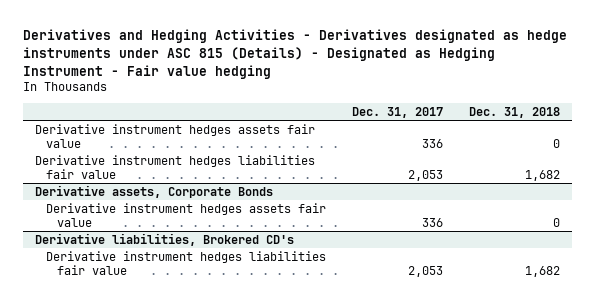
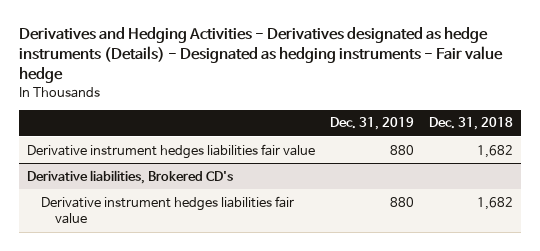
- Derivatives and Hedging Activities - Derivatives designated as hedge instruments under ASC 815 (Details) - Designated as Hedging Instrument - Fair value hedging
+ Derivatives and Hedging Activities - Derivatives designated as hedge instruments (Details) - Designated as hedging instruments - Fair value hedge
- | Dec. 31, 2017 | Dec. 31, 2018
+ | Dec. 31, 2019 | Dec. 31, 2018
- Derivative instrument hedges assets fair value | 336 | 0
- Derivative assets, Corporate Bonds
- Derivative instrument hedges assets fair value | 336 | 0

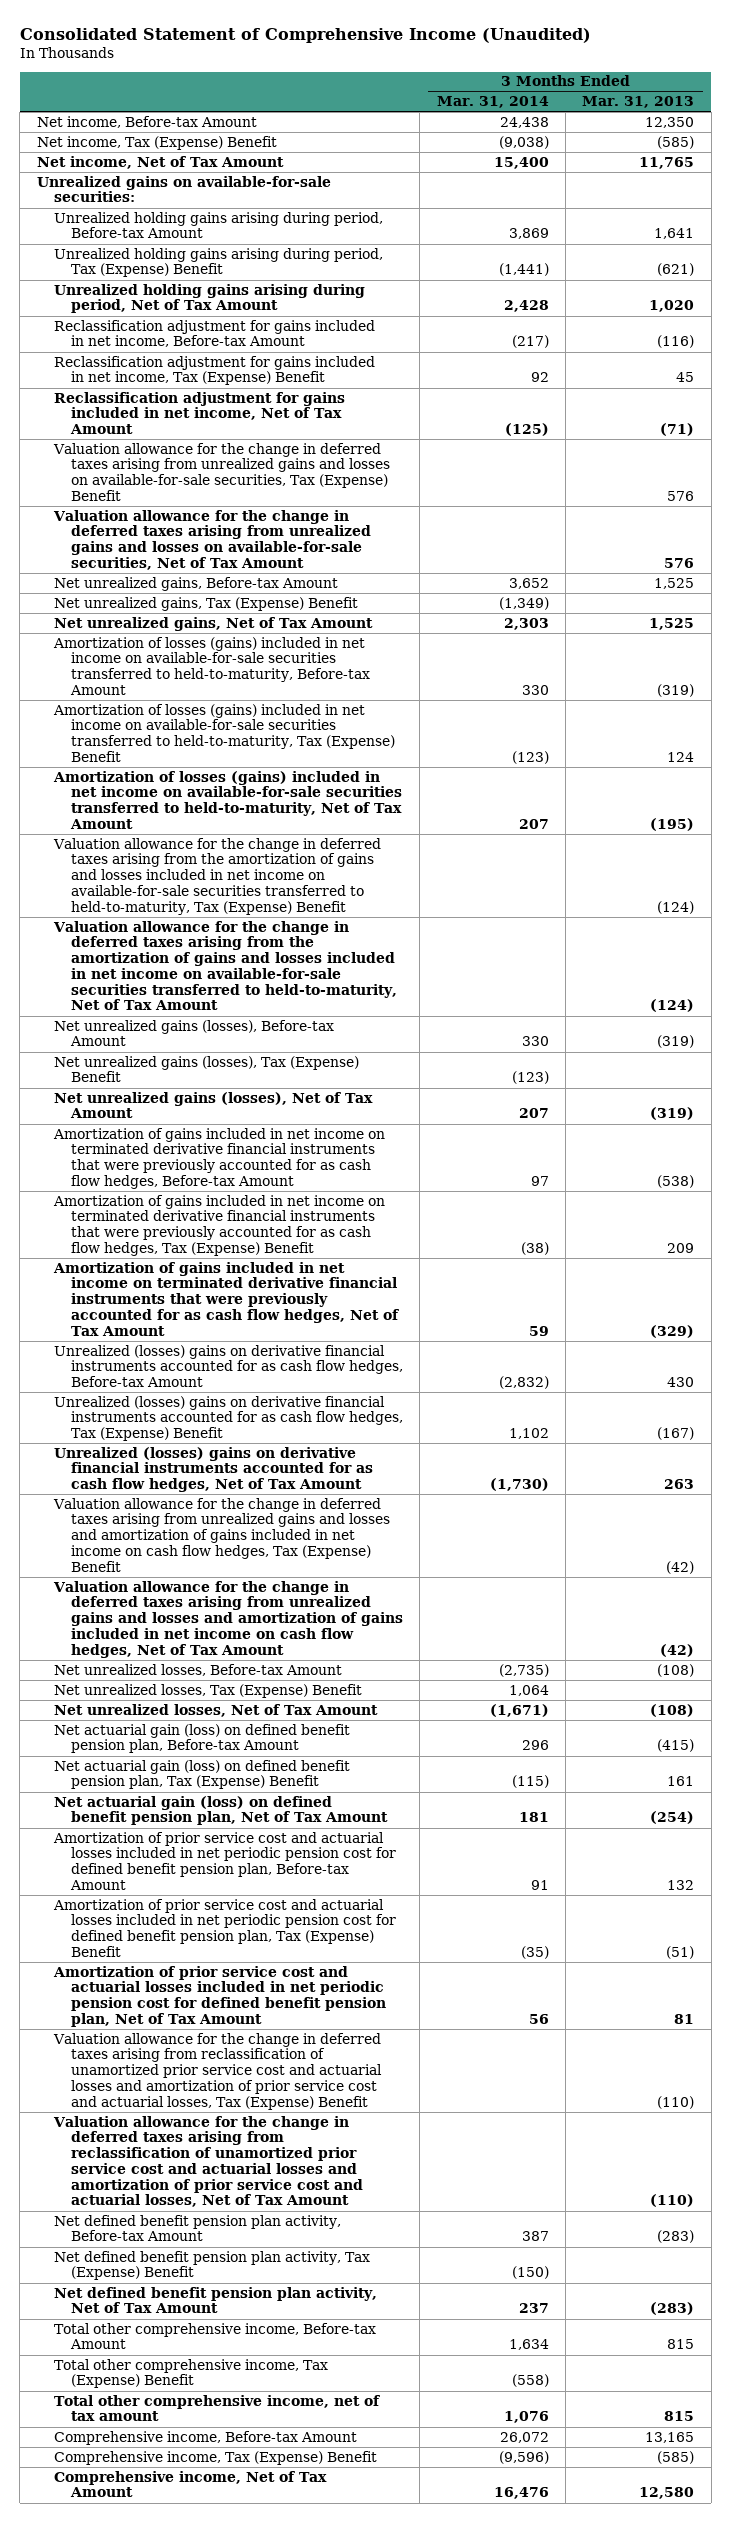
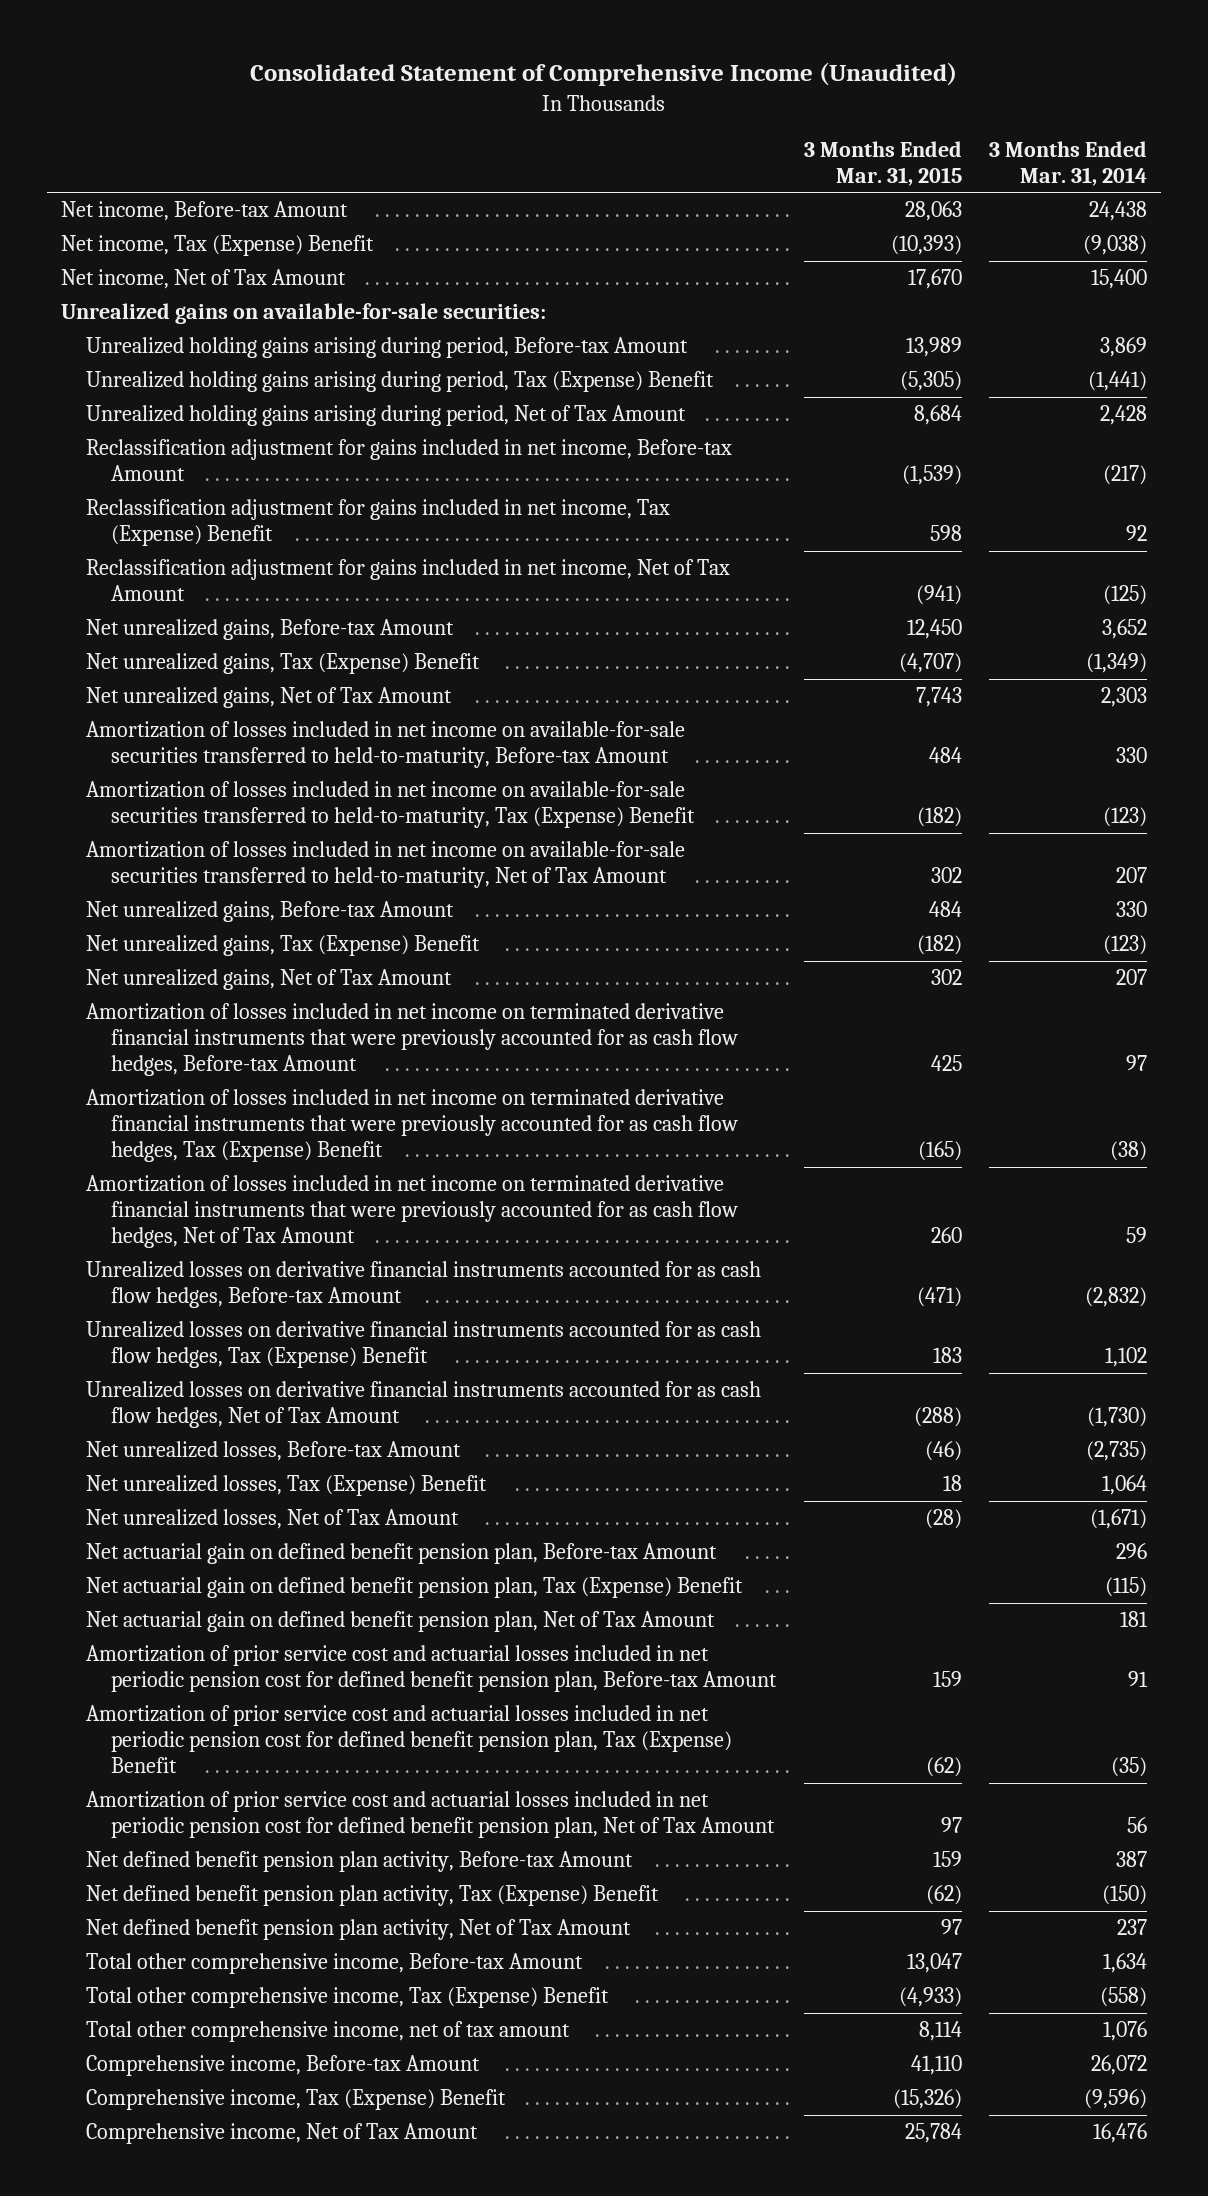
- | 3 Months Ended Mar. 31, 2014 | 3 Months Ended Mar. 31, 2013
+ | 3 Months Ended Mar. 31, 2015 | 3 Months Ended Mar. 31, 2014
- Valuation allowance for the change in deferred taxes arising from unrealized gains and losses on available-for-sale securities, Tax (Expense) Benefit | | 576
- Valuation allowance for the change in deferred taxes arising from unrealized gains and losses on available-for-sale securities, Net of Tax Amount | | 576
- Amortization of losses (gains) included in net income on available-for-sale securities transferred to held-to-maturity, Before-tax Amount | 330 | (319)
- Amortization of losses (gains) included in net income on available-for-sale securities transferred to held-to-maturity, Tax (Expense) Benefit | (123) | 124
- Amortization of losses (gains) included in net income on available-for-sale securities transferred to held-to-maturity, Net of Tax Amount | 207 | (195)
- Valuation allowance for the change in deferred taxes arising from the amortization of gains and losses included in net income on available-for-sale securities transferred to held-to-maturity, Tax (Expense) Benefit | | (124)
- Valuation allowance for the change in deferred taxes arising from the amortization of gains and losses included in net income on available-for-sale securities transferred to held-to-maturity, Net of Tax Amount | | (124)
- Net unrealized gains (losses), Before-tax Amount | 330 | (319)
- Net unrealized gains (losses), Tax (Expense) Benefit | (123) |
- Net unrealized gains (losses), Net of Tax Amount | 207 | (319)
- Amortization of gains included in net income on terminated derivative financial instruments that were previously accounted for as cash flow hedges, Before-tax Amount | 97 | (538)
- Amortization of gains included in net income on terminated derivative financial instruments that were previously accounted for as cash flow hedges, Tax (Expense) Benefit | (38) | 209
- Amortization of gains included in net income on terminated derivative financial instruments that were previously accounted for as cash flow hedges, Net of Tax Amount | 59 | (329)
- Unrealized (losses) gains on derivative financial instruments accounted for as cash flow hedges, Before-tax Amount | (2,832) | 430
- Unrealized (losses) gains on derivative financial instruments accounted for as cash flow hedges, Tax (Expense) Benefit | 1,102 | (167)
- Unrealized (losses) gains on derivative financial instruments accounted for as cash flow hedges, Net of Tax Amount | (1,730) | 263
- Valuation allowance for the change in deferred taxes arising from unrealized gains and losses and amortization of gains included in net income on cash flow hedges, Tax (Expense) Benefit | | (42)
- Valuation allowance for the change in deferred taxes arising from unrealized gains and losses and amortization of gains included in net income on cash flow hedges, Net of Tax Amount | | (42)
+ Amortization of losses included in net income on available-for-sale securities transferred to held-to-maturity, Before-tax Amount | 484 | 330
+ Amortization of losses included in net income on available-for-sale securities transferred to held-to-maturity, Tax (Expense) Benefit | (182) | (123)
+ Amortization of losses included in net income on available-for-sale securities transferred to held-to-maturity, Net of Tax Amount | 302 | 207
+ Net unrealized gains, Before-tax Amount | 484 | 330
+ Net unrealized gains, Tax (Expense) Benefit | (182) | (123)
+ Net unrealized gains, Net of Tax Amount | 302 | 207
+ Amortization of losses included in net income on terminated derivative financial instruments that were previously accounted for as cash flow hedges, Before-tax Amount | 425 | 97
+ Amortization of losses included in net income on terminated derivative financial instruments that were previously accounted for as cash flow hedges, Tax (Expense) Benefit | (165) | (38)
+ Amortization of losses included in net income on terminated derivative financial instruments that were previously accounted for as cash flow hedges, Net of Tax Amount | 260 | 59
+ Unrealized losses on derivative financial instruments accounted for as cash flow hedges, Before-tax Amount | (471) | (2,832)
+ Unrealized losses on derivative financial instruments accounted for as cash flow hedges, Tax (Expense) Benefit | 183 | 1,102
+ Unrealized losses on derivative financial instruments accounted for as cash flow hedges, Net of Tax Amount | (288) | (1,730)
- Net actuarial gain (loss) on defined benefit pension plan, Before-tax Amount | 296 | (415)
- Net actuarial gain (loss) on defined benefit pension plan, Tax (Expense) Benefit | (115) | 161
- Net actuarial gain (loss) on defined benefit pension plan, Net of Tax Amount | 181 | (254)
+ Net actuarial gain on defined benefit pension plan, Before-tax Amount | | 296
+ Net actuarial gain on defined benefit pension plan, Tax (Expense) Benefit | | (115)
+ Net actuarial gain on defined benefit pension plan, Net of Tax Amount | | 181
- Valuation allowance for the change in deferred taxes arising from reclassification of unamortized prior service cost and actuarial losses and amortization of prior service cost and actuarial losses, Tax (Expense) Benefit | | (110)
- Valuation allowance for the change in deferred taxes arising from reclassification of unamortized prior service cost and actuarial losses and amortization of prior service cost and actuarial losses, Net of Tax Amount | | (110)

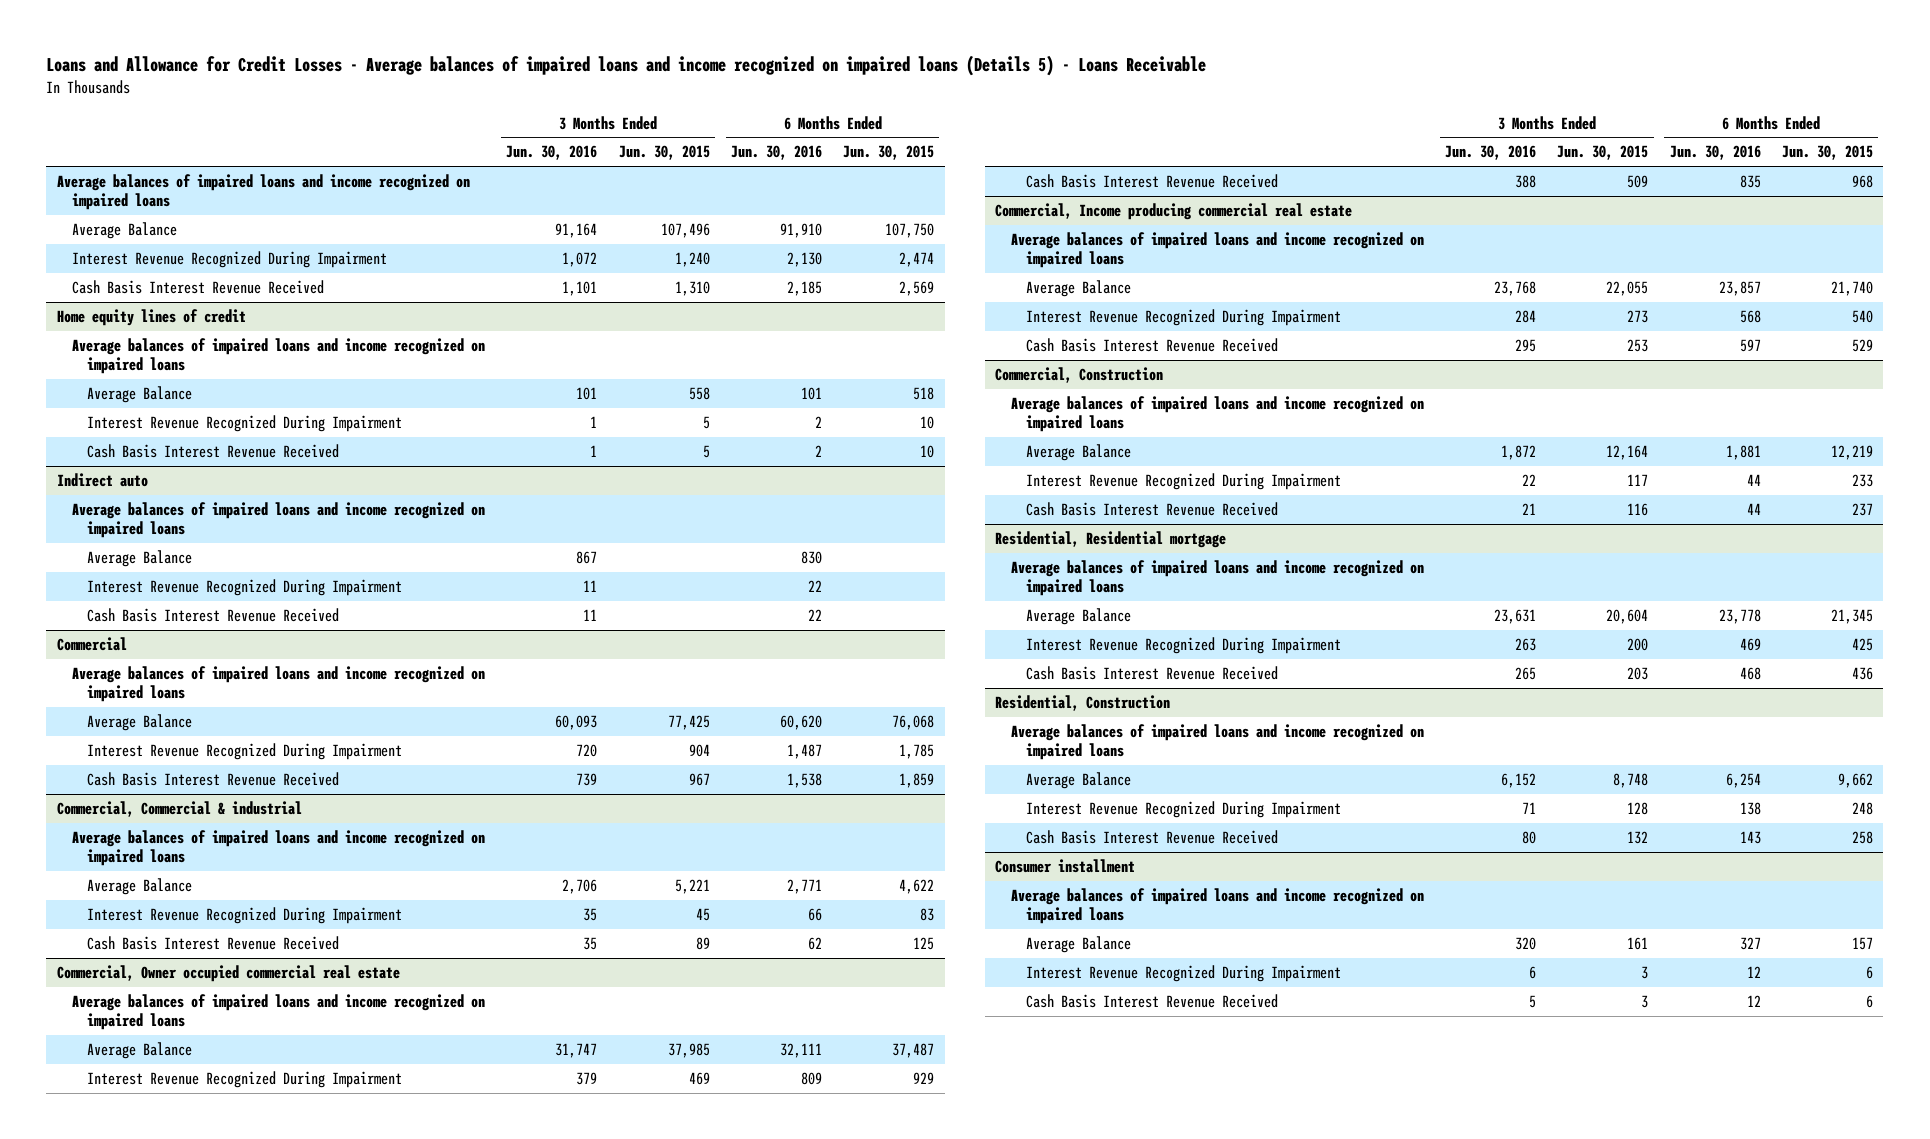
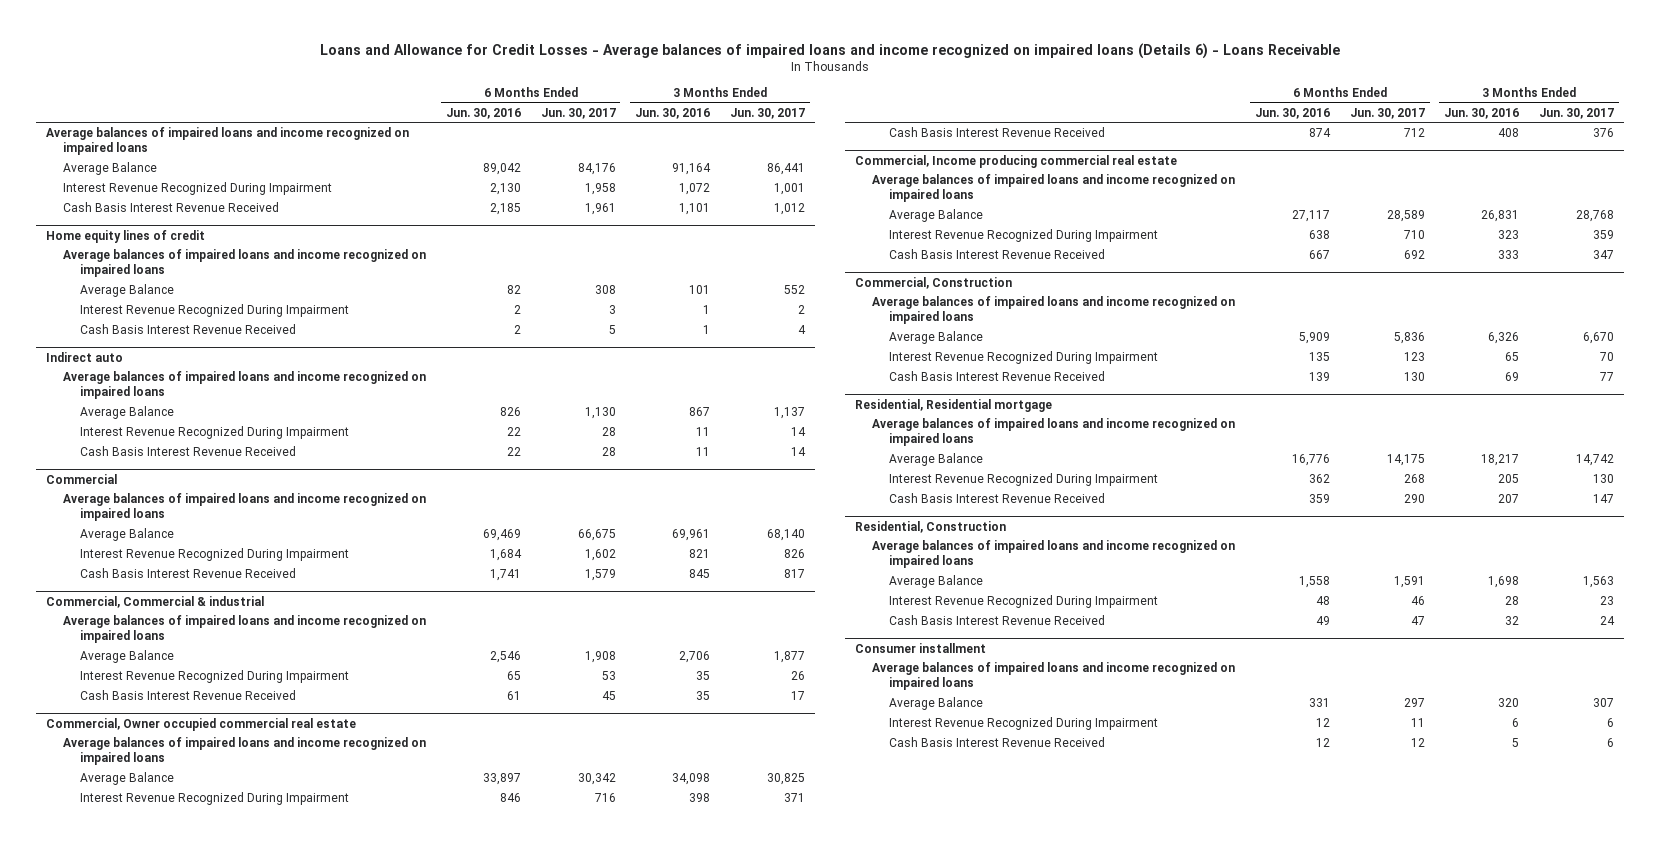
- Loans and Allowance for Credit Losses - Average balances of impaired loans and income recognized on impaired loans (Details 5) - Loans Receivable
+ Loans and Allowance for Credit Losses - Average balances of impaired loans and income recognized on impaired loans (Details 6) - Loans Receivable
- | 3 Months Ended Jun. 30, 2016 | 3 Months Ended Jun. 30, 2015 | 6 Months Ended Jun. 30, 2016 | 6 Months Ended Jun. 30, 2015
+ | 6 Months Ended Jun. 30, 2016 | 6 Months Ended Jun. 30, 2017 | 3 Months Ended Jun. 30, 2016 | 3 Months Ended Jun. 30, 2017
- Average Balance | 91,164 | 107,496 | 91,910 | 107,750
+ Average Balance | 89,042 | 84,176 | 91,164 | 86,441
@ Home equity lines of credit
- Average Balance | 101 | 558 | 101 | 518
+ Average Balance | 82 | 308 | 101 | 552
@ Indirect auto
- Average Balance | 867 | | 830 |
+ Average Balance | 826 | 1,130 | 867 | 1,137
@ Commercial
- Average Balance | 60,093 | 77,425 | 60,620 | 76,068
- Interest Revenue Recognized During Impairment | 720 | 904 | 1,487 | 1,785
- Cash Basis Interest Revenue Received | 739 | 967 | 1,538 | 1,859
+ Average Balance | 69,469 | 66,675 | 69,961 | 68,140
+ Interest Revenue Recognized During Impairment | 1,684 | 1,602 | 821 | 826
+ Cash Basis Interest Revenue Received | 1,741 | 1,579 | 845 | 817
@ Commercial, Commercial & industrial
- Average Balance | 2,706 | 5,221 | 2,771 | 4,622
- Interest Revenue Recognized During Impairment | 35 | 45 | 66 | 83
- Cash Basis Interest Revenue Received | 35 | 89 | 62 | 125
+ Average Balance | 2,546 | 1,908 | 2,706 | 1,877
+ Interest Revenue Recognized During Impairment | 65 | 53 | 35 | 26
+ Cash Basis Interest Revenue Received | 61 | 45 | 35 | 17
@ Commercial, Owner occupied commercial real estate
- Average Balance | 31,747 | 37,985 | 32,111 | 37,487
- Interest Revenue Recognized During Impairment | 379 | 469 | 809 | 929
- Cash Basis Interest Revenue Received | 388 | 509 | 835 | 968
+ Average Balance | 33,897 | 30,342 | 34,098 | 30,825
+ Interest Revenue Recognized During Impairment | 846 | 716 | 398 | 371
+ Cash Basis Interest Revenue Received | 874 | 712 | 408 | 376
@ Commercial, Income producing commercial real estate
- Average Balance | 23,768 | 22,055 | 23,857 | 21,740
- Interest Revenue Recognized During Impairment | 284 | 273 | 568 | 540
- Cash Basis Interest Revenue Received | 295 | 253 | 597 | 529
+ Average Balance | 27,117 | 28,589 | 26,831 | 28,768
+ Interest Revenue Recognized During Impairment | 638 | 710 | 323 | 359
+ Cash Basis Interest Revenue Received | 667 | 692 | 333 | 347
@ Commercial, Construction
- Average Balance | 1,872 | 12,164 | 1,881 | 12,219
- Interest Revenue Recognized During Impairment | 22 | 117 | 44 | 233
- Cash Basis Interest Revenue Received | 21 | 116 | 44 | 237
+ Average Balance | 5,909 | 5,836 | 6,326 | 6,670
+ Interest Revenue Recognized During Impairment | 135 | 123 | 65 | 70
+ Cash Basis Interest Revenue Received | 139 | 130 | 69 | 77
@ Residential, Residential mortgage
- Average Balance | 23,631 | 20,604 | 23,778 | 21,345
- Interest Revenue Recognized During Impairment | 263 | 200 | 469 | 425
- Cash Basis Interest Revenue Received | 265 | 203 | 468 | 436
+ Average Balance | 16,776 | 14,175 | 18,217 | 14,742
+ Interest Revenue Recognized During Impairment | 362 | 268 | 205 | 130
+ Cash Basis Interest Revenue Received | 359 | 290 | 207 | 147
@ Residential, Construction
- Average Balance | 6,152 | 8,748 | 6,254 | 9,662
- Interest Revenue Recognized During Impairment | 71 | 128 | 138 | 248
- Cash Basis Interest Revenue Received | 80 | 132 | 143 | 258
+ Average Balance | 1,558 | 1,591 | 1,698 | 1,563
+ Interest Revenue Recognized During Impairment | 48 | 46 | 28 | 23
+ Cash Basis Interest Revenue Received | 49 | 47 | 32 | 24
@ Consumer installment
- Average Balance | 320 | 161 | 327 | 157
+ Average Balance | 331 | 297 | 320 | 307

